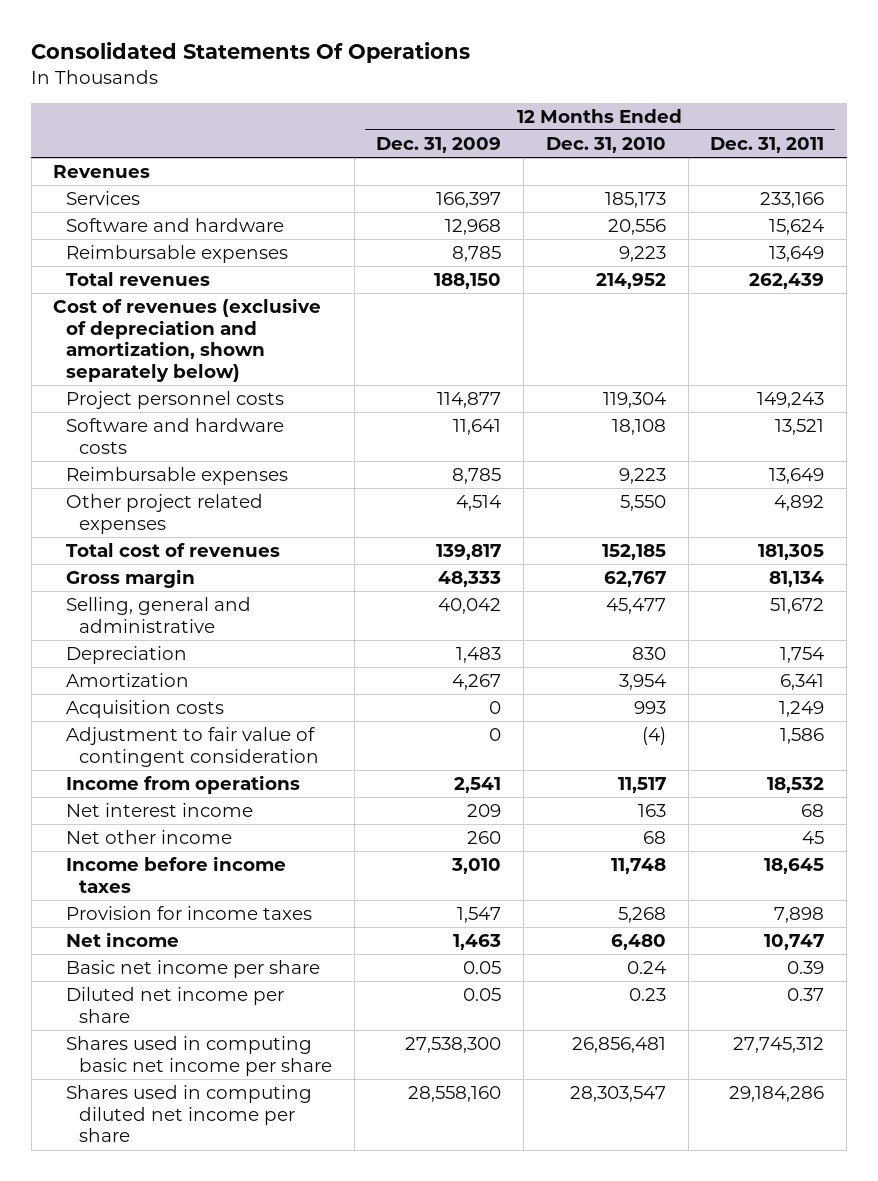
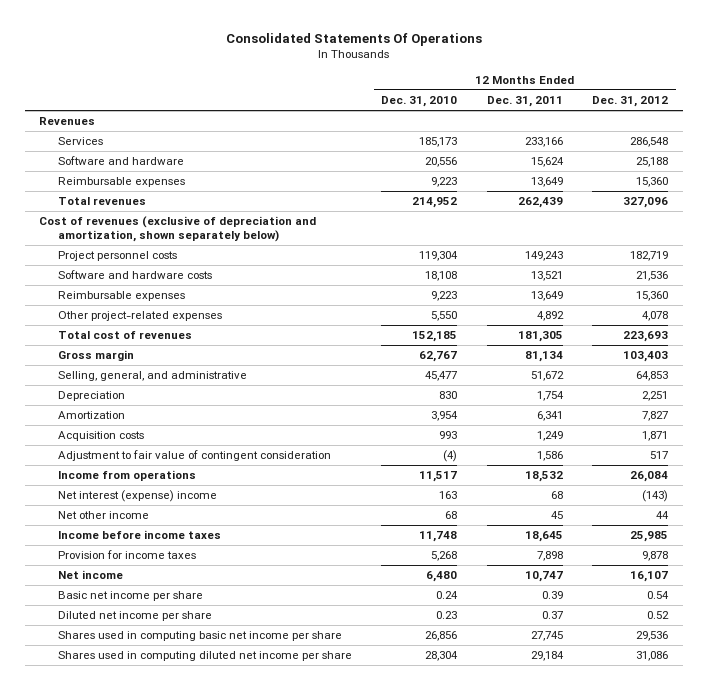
- | 12 Months Ended Dec. 31, 2009 | 12 Months Ended Dec. 31, 2010 | 12 Months Ended Dec. 31, 2011
+ | 12 Months Ended Dec. 31, 2010 | 12 Months Ended Dec. 31, 2011 | 12 Months Ended Dec. 31, 2012
- Other project related expenses | 4,514 | 5,550 | 4,892
+ Other project-related expenses | 5,550 | 4,892 | 4,078
- Selling, general and administrative | 40,042 | 45,477 | 51,672
+ Selling, general, and administrative | 45,477 | 51,672 | 64,853
- Net interest income | 209 | 163 | 68
+ Net interest (expense) income | 163 | 68 | (143)
- Shares used in computing basic net income per share | 27,538,300 | 26,856,481 | 27,745,312
- Shares used in computing diluted net income per share | 28,558,160 | 28,303,547 | 29,184,286
+ Shares used in computing basic net income per share | 26,856 | 27,745 | 29,536
+ Shares used in computing diluted net income per share | 28,304 | 29,184 | 31,086

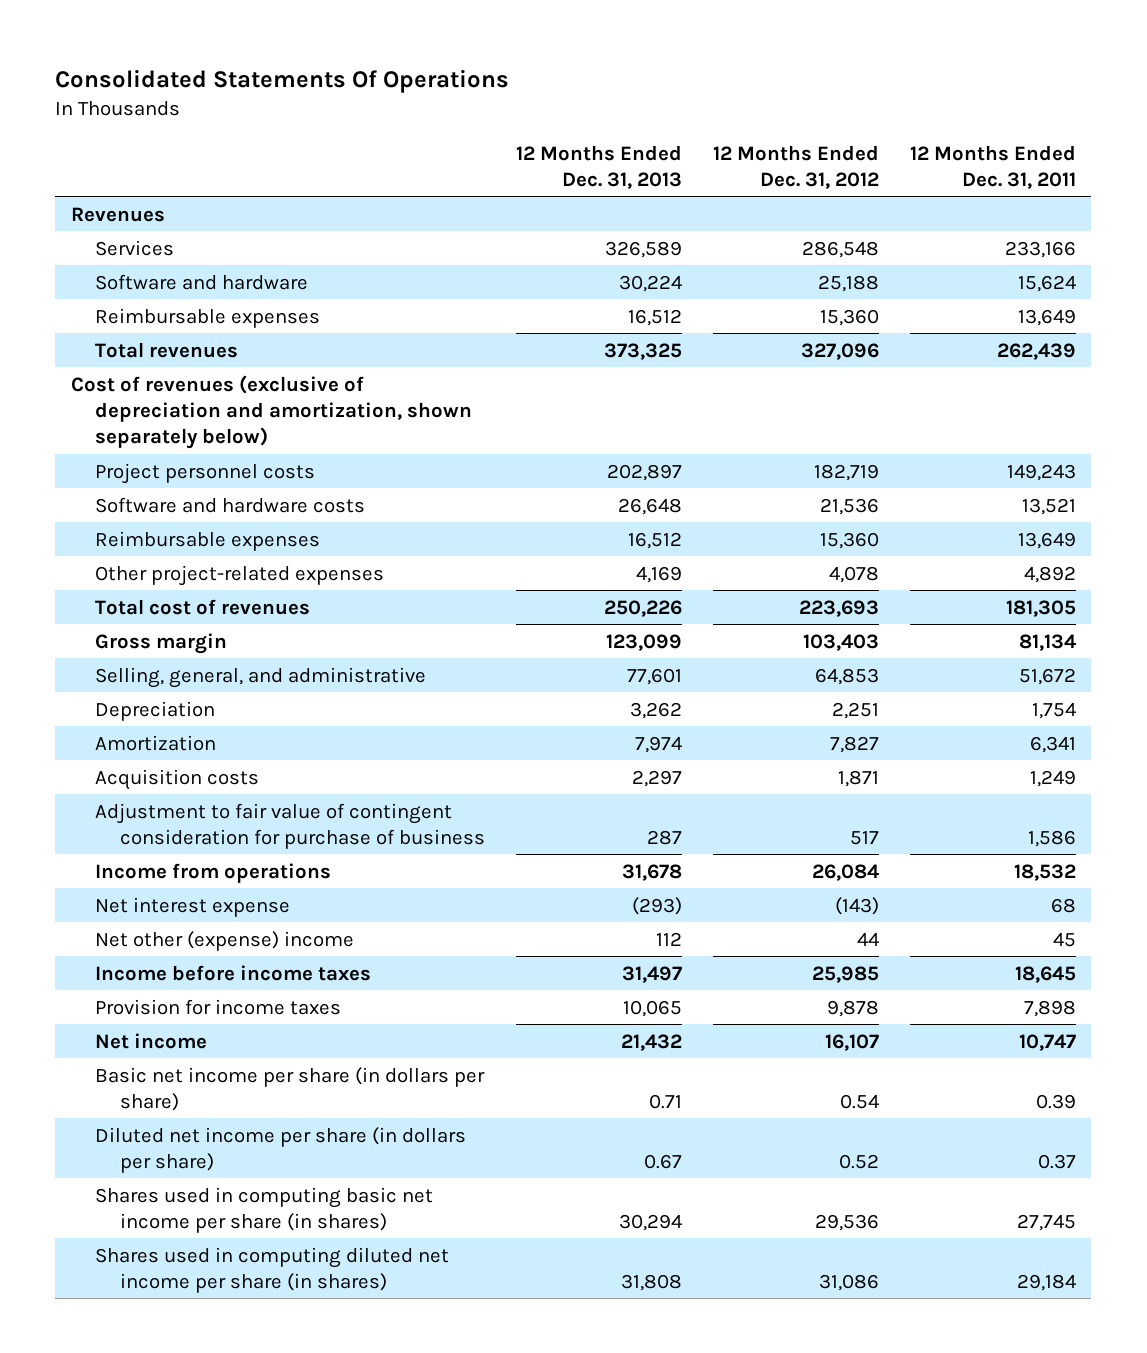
- | 12 Months Ended Dec. 31, 2010 | 12 Months Ended Dec. 31, 2011 | 12 Months Ended Dec. 31, 2012
+ | 12 Months Ended Dec. 31, 2013 | 12 Months Ended Dec. 31, 2012 | 12 Months Ended Dec. 31, 2011
- Adjustment to fair value of contingent consideration | (4) | 1,586 | 517
+ Adjustment to fair value of contingent consideration for purchase of business | 287 | 517 | 1,586
- Net interest (expense) income | 163 | 68 | (143)
- Net other income | 68 | 45 | 44
+ Net interest expense | (293) | (143) | 68
+ Net other (expense) income | 112 | 44 | 45
- Basic net income per share | 0.24 | 0.39 | 0.54
- Diluted net income per share | 0.23 | 0.37 | 0.52
- Shares used in computing basic net income per share | 26,856 | 27,745 | 29,536
- Shares used in computing diluted net income per share | 28,304 | 29,184 | 31,086
+ Basic net income per share (in dollars per share) | 0.71 | 0.54 | 0.39
+ Diluted net income per share (in dollars per share) | 0.67 | 0.52 | 0.37
+ Shares used in computing basic net income per share (in shares) | 30,294 | 29,536 | 27,745
+ Shares used in computing diluted net income per share (in shares) | 31,808 | 31,086 | 29,184

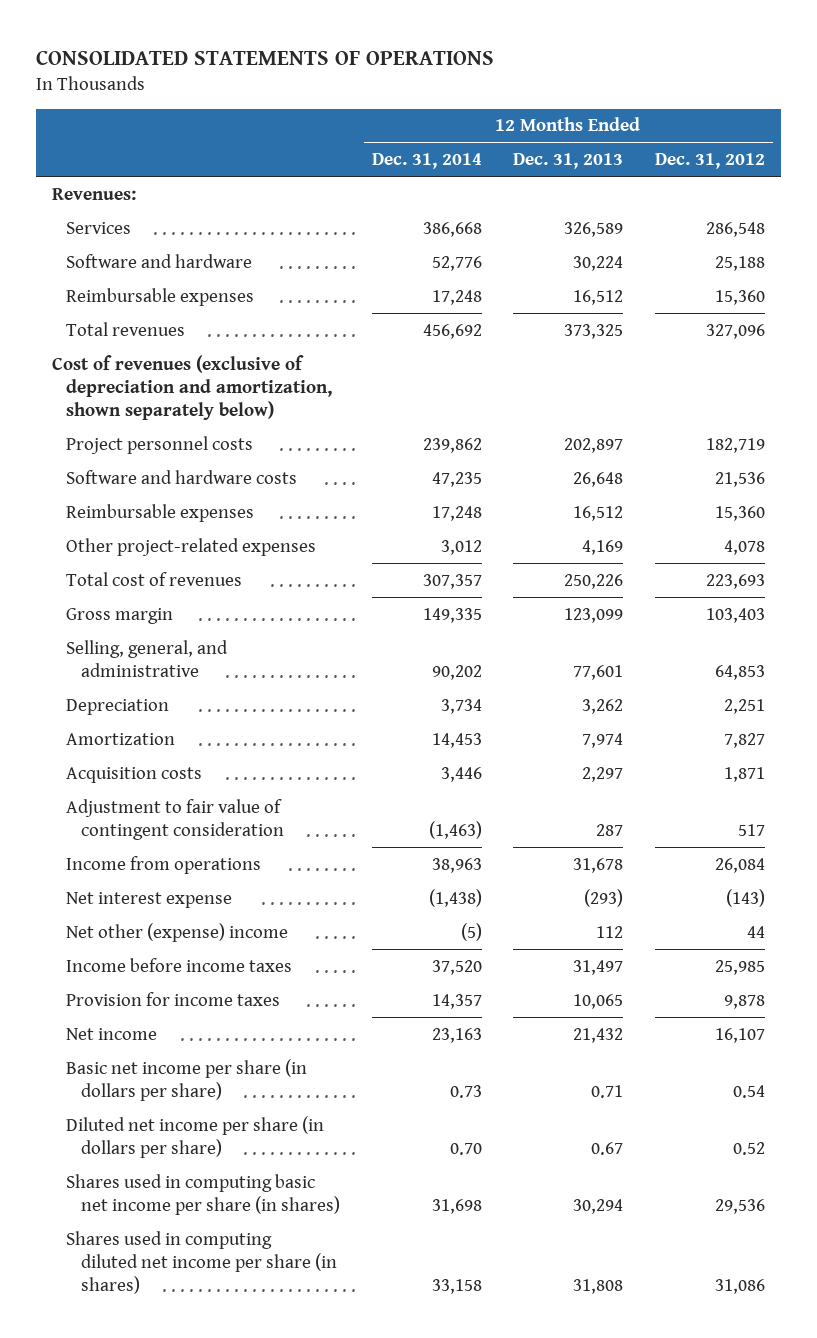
- Consolidated Statements Of Operations
+ CONSOLIDATED STATEMENTS OF OPERATIONS
- | 12 Months Ended Dec. 31, 2013 | 12 Months Ended Dec. 31, 2012 | 12 Months Ended Dec. 31, 2011
+ | 12 Months Ended Dec. 31, 2014 | 12 Months Ended Dec. 31, 2013 | 12 Months Ended Dec. 31, 2012
- Revenues
+ Revenues:
- Adjustment to fair value of contingent consideration for purchase of business | 287 | 517 | 1,586
+ Adjustment to fair value of contingent consideration | (1,463) | 287 | 517

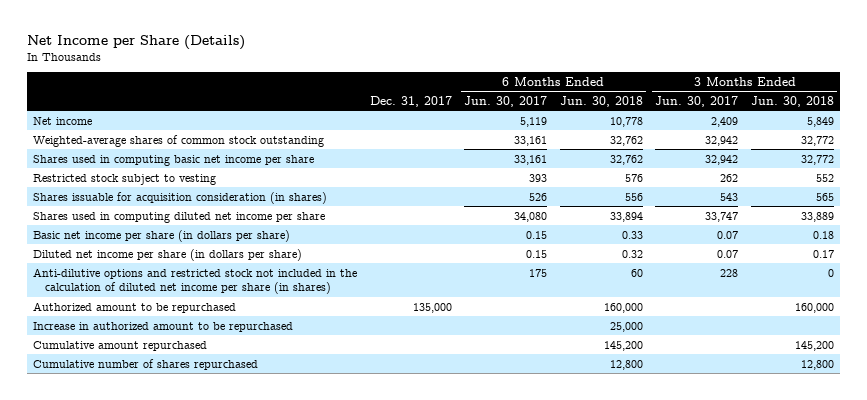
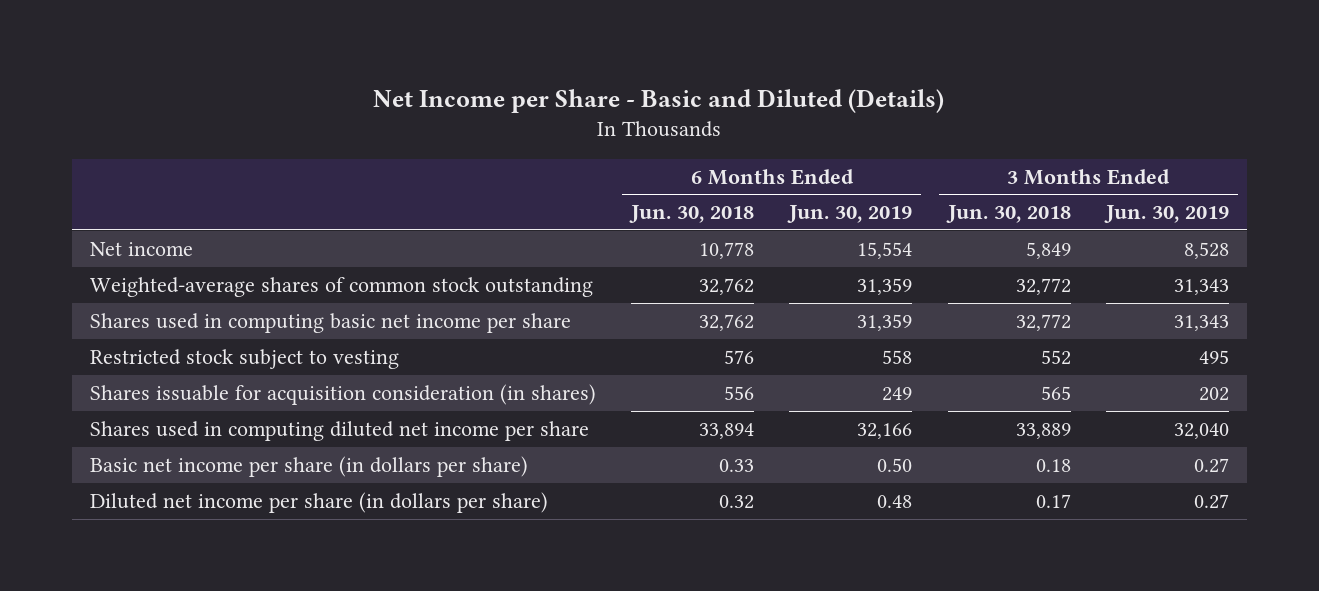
- Net Income per Share (Details)
+ Net Income per Share - Basic and Diluted (Details)
- | Dec. 31, 2017 | 6 Months Ended Jun. 30, 2017 | 6 Months Ended Jun. 30, 2018 | 3 Months Ended Jun. 30, 2017 | 3 Months Ended Jun. 30, 2018
+ | 6 Months Ended Jun. 30, 2018 | 6 Months Ended Jun. 30, 2019 | 3 Months Ended Jun. 30, 2018 | 3 Months Ended Jun. 30, 2019
- Anti-dilutive options and restricted stock not included in the calculation of diluted net income per share (in shares) | | 175 | 60 | 228 | 0
- Authorized amount to be repurchased | 135,000 | | 160,000 | | 160,000
- Increase in authorized amount to be repurchased | | | 25,000 | |
- Cumulative amount repurchased | | | 145,200 | | 145,200
- Cumulative number of shares repurchased | | | 12,800 | | 12,800

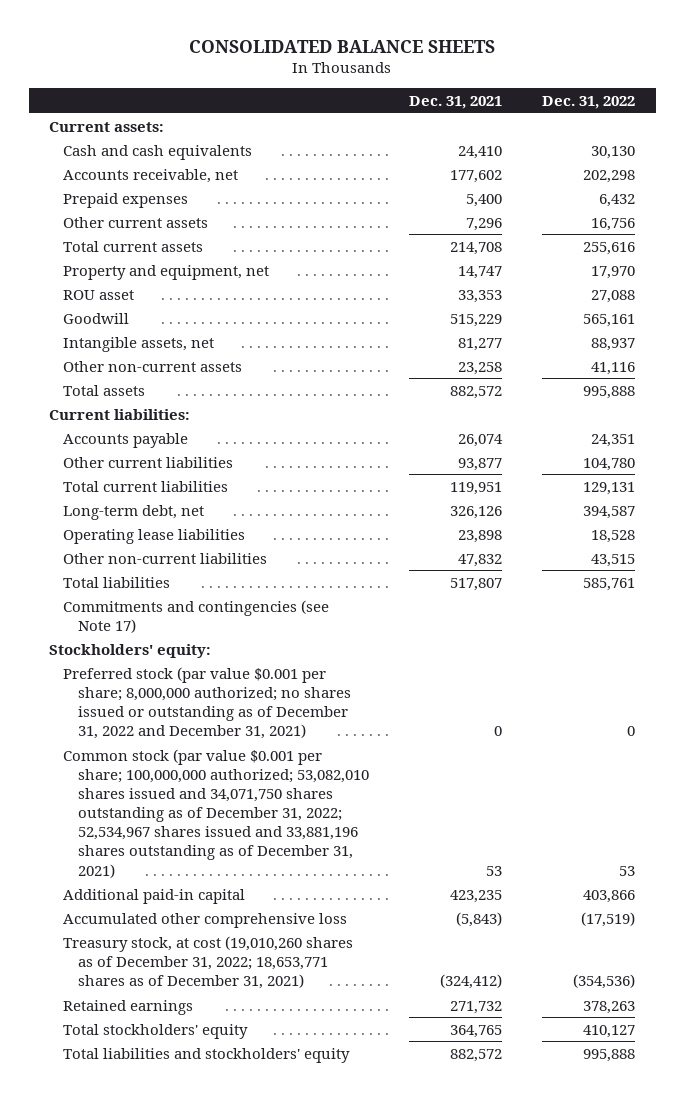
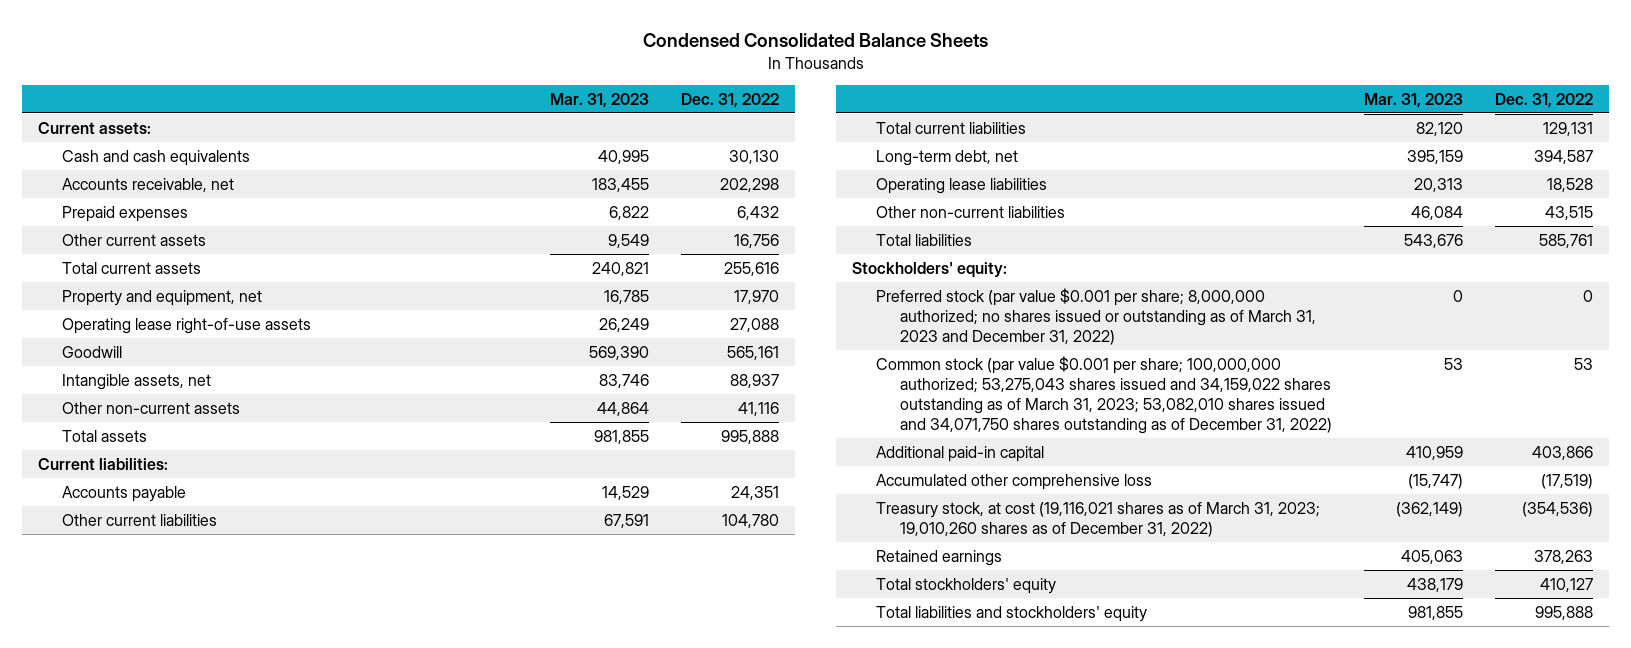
- CONSOLIDATED BALANCE SHEETS
+ Condensed Consolidated Balance Sheets
- | Dec. 31, 2021 | Dec. 31, 2022
+ | Mar. 31, 2023 | Dec. 31, 2022
- ROU asset | 33,353 | 27,088
+ Operating lease right-of-use assets | 26,249 | 27,088
- Commitments and contingencies (see Note 17)
- Preferred stock (par value $0.001 per share; 8,000,000 authorized; no shares issued or outstanding as of December 31, 2022 and December 31, 2021) | 0 | 0
- Common stock (par value $0.001 per share; 100,000,000 authorized; 53,082,010 shares issued and 34,071,750 shares outstanding as of December 31, 2022; 52,534,967 shares issued and 33,881,196 shares outstanding as of December 31, 2021) | 53 | 53
+ Preferred stock (par value $0.001 per share; 8,000,000 authorized; no shares issued or outstanding as of March 31, 2023 and December 31, 2022) | 0 | 0
+ Common stock (par value $0.001 per share; 100,000,000 authorized; 53,275,043 shares issued and 34,159,022 shares outstanding as of March 31, 2023; 53,082,010 shares issued and 34,071,750 shares outstanding as of December 31, 2022) | 53 | 53
- Treasury stock, at cost (19,010,260 shares as of December 31, 2022; 18,653,771 shares as of December 31, 2021) | (324,412) | (354,536)
+ Treasury stock, at cost (19,116,021 shares as of March 31, 2023; 19,010,260 shares as of December 31, 2022) | (362,149) | (354,536)

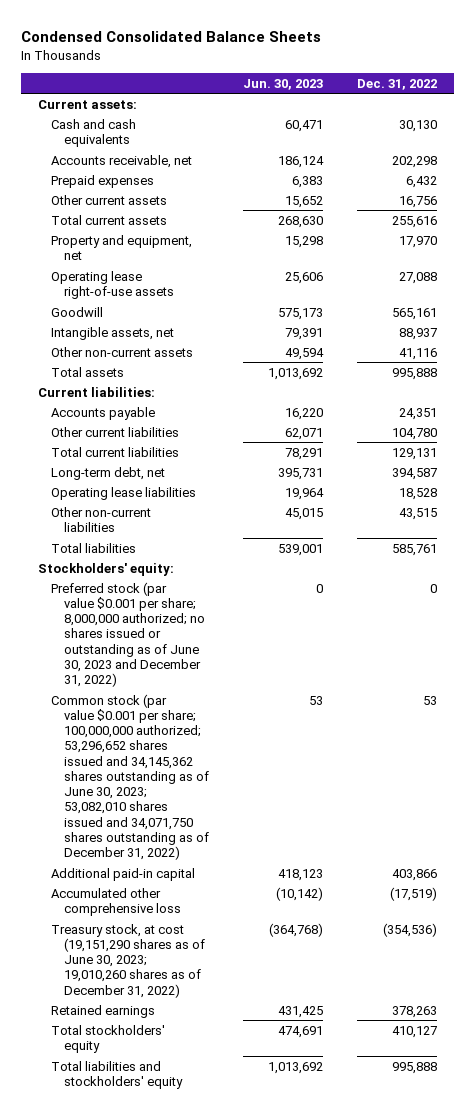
- | Mar. 31, 2023 | Dec. 31, 2022
+ | Jun. 30, 2023 | Dec. 31, 2022
- Preferred stock (par value $0.001 per share; 8,000,000 authorized; no shares issued or outstanding as of March 31, 2023 and December 31, 2022) | 0 | 0
- Common stock (par value $0.001 per share; 100,000,000 authorized; 53,275,043 shares issued and 34,159,022 shares outstanding as of March 31, 2023; 53,082,010 shares issued and 34,071,750 shares outstanding as of December 31, 2022) | 53 | 53
+ Preferred stock (par value $0.001 per share; 8,000,000 authorized; no shares issued or outstanding as of June 30, 2023 and December 31, 2022) | 0 | 0
+ Common stock (par value $0.001 per share; 100,000,000 authorized; 53,296,652 shares issued and 34,145,362 shares outstanding as of June 30, 2023; 53,082,010 shares issued and 34,071,750 shares outstanding as of December 31, 2022) | 53 | 53
- Treasury stock, at cost (19,116,021 shares as of March 31, 2023; 19,010,260 shares as of December 31, 2022) | (362,149) | (354,536)
+ Treasury stock, at cost (19,151,290 shares as of June 30, 2023; 19,010,260 shares as of December 31, 2022) | (364,768) | (354,536)

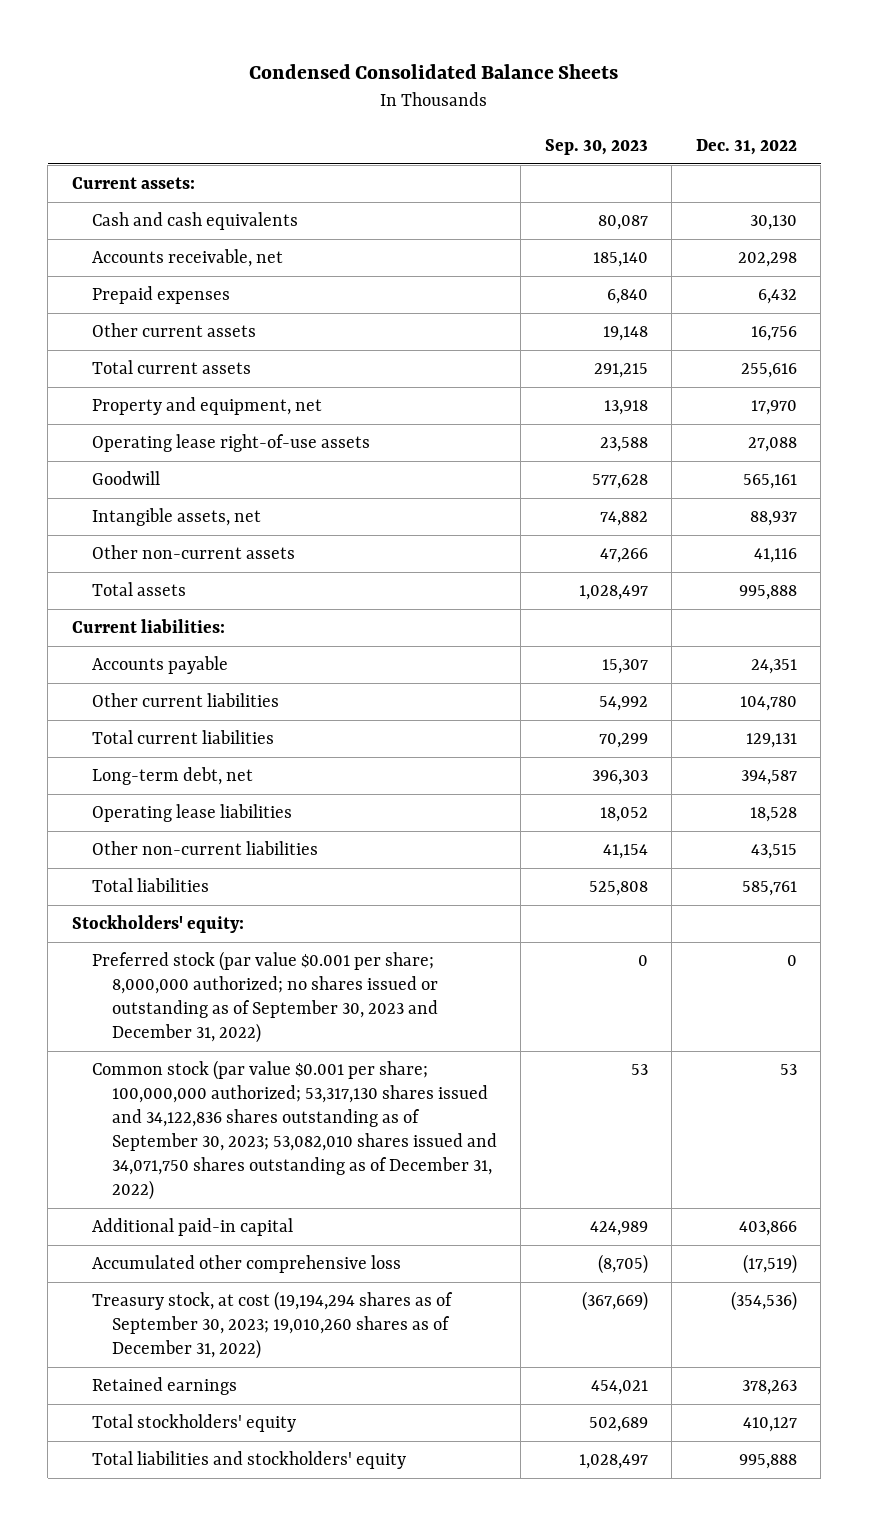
- | Jun. 30, 2023 | Dec. 31, 2022
+ | Sep. 30, 2023 | Dec. 31, 2022
- Preferred stock (par value $0.001 per share; 8,000,000 authorized; no shares issued or outstanding as of June 30, 2023 and December 31, 2022) | 0 | 0
- Common stock (par value $0.001 per share; 100,000,000 authorized; 53,296,652 shares issued and 34,145,362 shares outstanding as of June 30, 2023; 53,082,010 shares issued and 34,071,750 shares outstanding as of December 31, 2022) | 53 | 53
+ Preferred stock (par value $0.001 per share; 8,000,000 authorized; no shares issued or outstanding as of September 30, 2023 and December 31, 2022) | 0 | 0
+ Common stock (par value $0.001 per share; 100,000,000 authorized; 53,317,130 shares issued and 34,122,836 shares outstanding as of September 30, 2023; 53,082,010 shares issued and 34,071,750 shares outstanding as of December 31, 2022) | 53 | 53
- Treasury stock, at cost (19,151,290 shares as of June 30, 2023; 19,010,260 shares as of December 31, 2022) | (364,768) | (354,536)
+ Treasury stock, at cost (19,194,294 shares as of September 30, 2023; 19,010,260 shares as of December 31, 2022) | (367,669) | (354,536)

